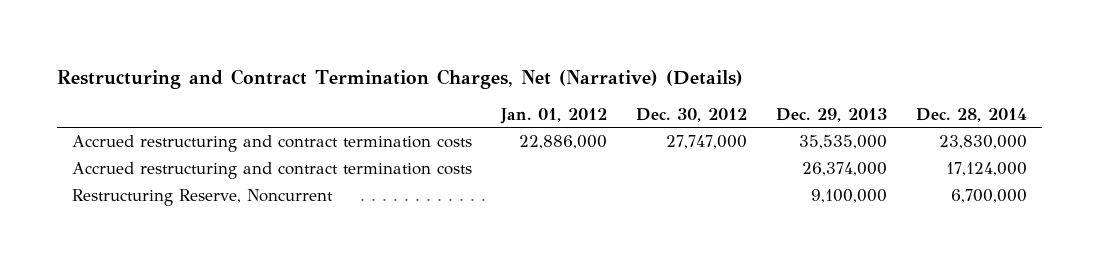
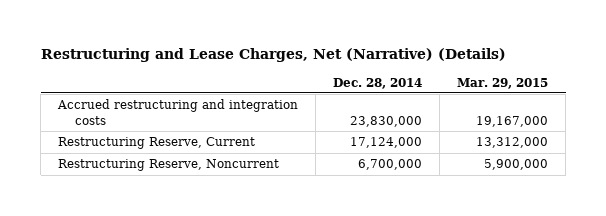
- Restructuring and Contract Termination Charges, Net (Narrative) (Details)
+ Restructuring and Lease Charges, Net (Narrative) (Details)
- | Jan. 01, 2012 | Dec. 30, 2012 | Dec. 29, 2013 | Dec. 28, 2014
+ | Dec. 28, 2014 | Mar. 29, 2015
- Accrued restructuring and contract termination costs | 22,886,000 | 27,747,000 | 35,535,000 | 23,830,000
- Accrued restructuring and contract termination costs | | | 26,374,000 | 17,124,000
+ Accrued restructuring and integration costs | 23,830,000 | 19,167,000
+ Restructuring Reserve, Current | 17,124,000 | 13,312,000

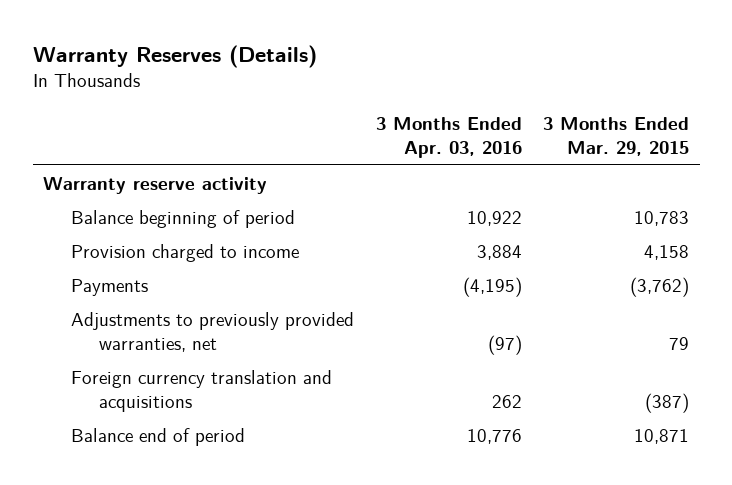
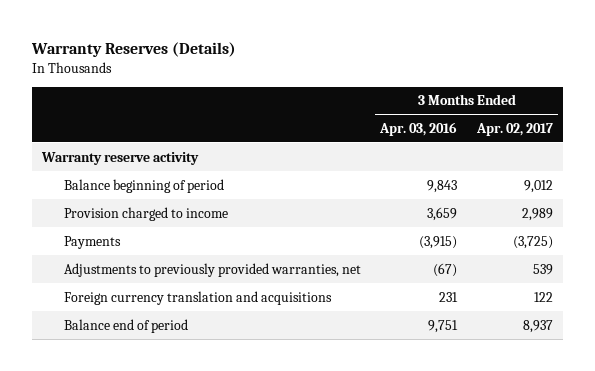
- | 3 Months Ended Apr. 03, 2016 | 3 Months Ended Mar. 29, 2015
+ | 3 Months Ended Apr. 03, 2016 | 3 Months Ended Apr. 02, 2017
- Balance beginning of period | 10,922 | 10,783
- Provision charged to income | 3,884 | 4,158
- Payments | (4,195) | (3,762)
- Adjustments to previously provided warranties, net | (97) | 79
- Foreign currency translation and acquisitions | 262 | (387)
- Balance end of period | 10,776 | 10,871
+ Balance beginning of period | 9,843 | 9,012
+ Provision charged to income | 3,659 | 2,989
+ Payments | (3,915) | (3,725)
+ Adjustments to previously provided warranties, net | (67) | 539
+ Foreign currency translation and acquisitions | 231 | 122
+ Balance end of period | 9,751 | 8,937

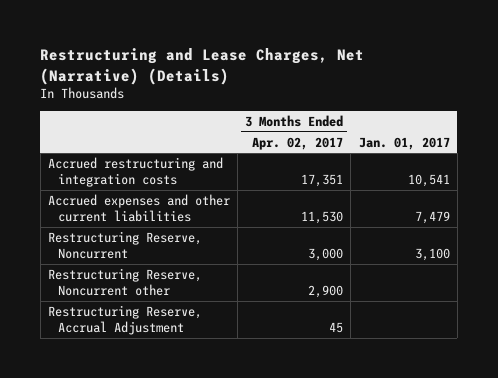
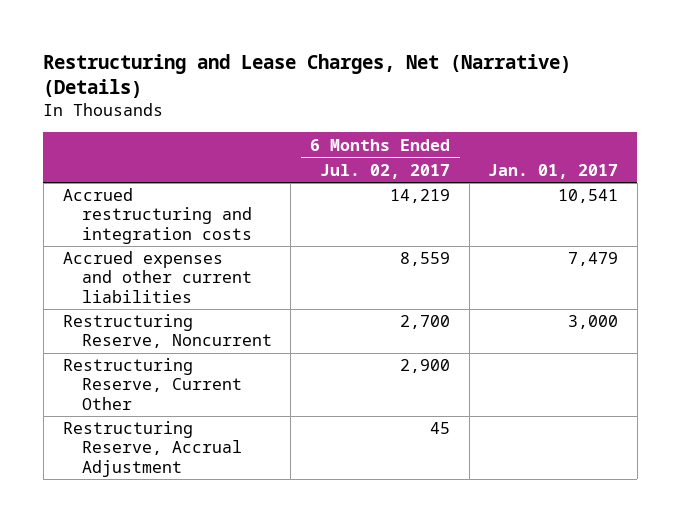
- | 3 Months Ended Apr. 02, 2017 | Jan. 01, 2017
+ | 6 Months Ended Jul. 02, 2017 | Jan. 01, 2017
- Restructuring Reserve, Noncurrent | 3,000 | 3,100
- Restructuring Reserve, Noncurrent other | 2,900 |
+ Restructuring Reserve, Noncurrent | 2,700 | 3,000
+ Restructuring Reserve, Current Other | 2,900 |

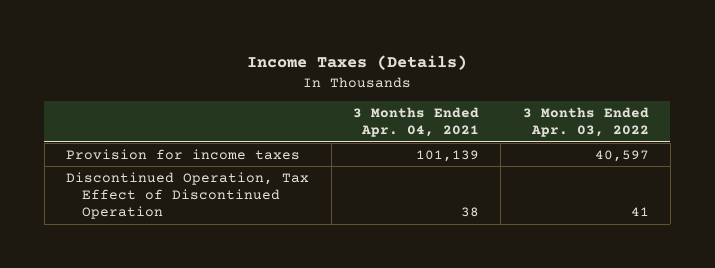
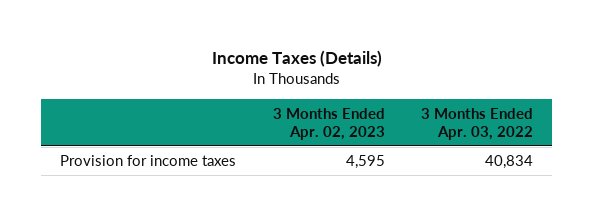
- | 3 Months Ended Apr. 04, 2021 | 3 Months Ended Apr. 03, 2022
+ | 3 Months Ended Apr. 02, 2023 | 3 Months Ended Apr. 03, 2022
- Provision for income taxes | 101,139 | 40,597
- Discontinued Operation, Tax Effect of Discontinued Operation | 38 | 41
+ Provision for income taxes | 4,595 | 40,834

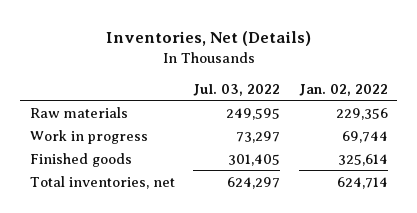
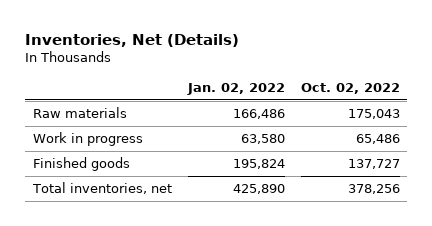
- | Jul. 03, 2022 | Jan. 02, 2022
+ | Jan. 02, 2022 | Oct. 02, 2022
- Raw materials | 249,595 | 229,356
- Work in progress | 73,297 | 69,744
- Finished goods | 301,405 | 325,614
- Total inventories, net | 624,297 | 624,714
+ Raw materials | 166,486 | 175,043
+ Work in progress | 63,580 | 65,486
+ Finished goods | 195,824 | 137,727
+ Total inventories, net | 425,890 | 378,256

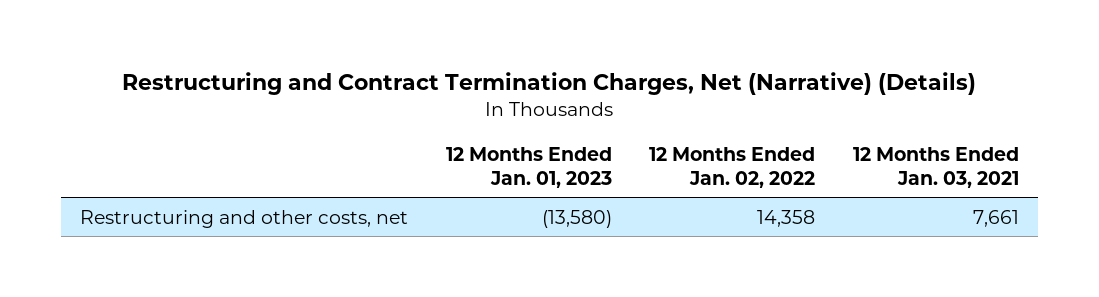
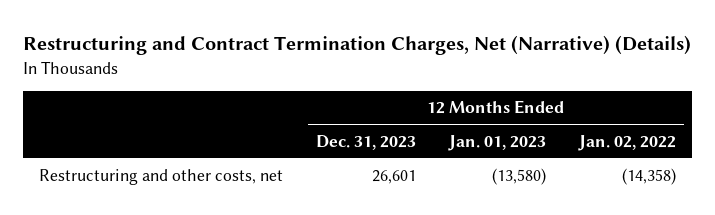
- | 12 Months Ended Jan. 01, 2023 | 12 Months Ended Jan. 02, 2022 | 12 Months Ended Jan. 03, 2021
+ | 12 Months Ended Dec. 31, 2023 | 12 Months Ended Jan. 01, 2023 | 12 Months Ended Jan. 02, 2022
- Restructuring and other costs, net | (13,580) | 14,358 | 7,661
+ Restructuring and other costs, net | 26,601 | (13,580) | (14,358)

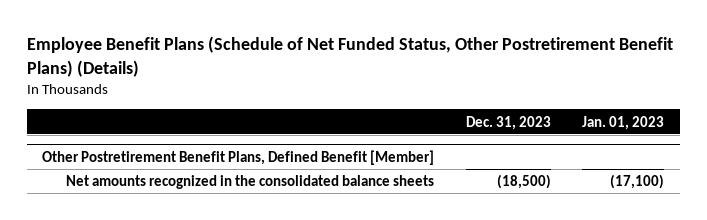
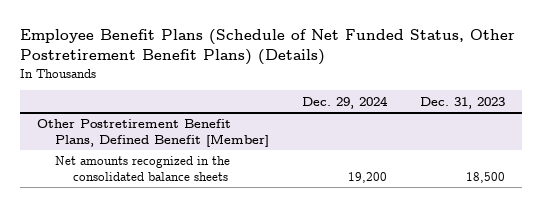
- | Dec. 31, 2023 | Jan. 01, 2023
+ | Dec. 29, 2024 | Dec. 31, 2023
@ Other Postretirement Benefit Plans, Defined Benefit [Member]
- Net amounts recognized in the consolidated balance sheets | (18,500) | (17,100)
+ Net amounts recognized in the consolidated balance sheets | 19,200 | 18,500

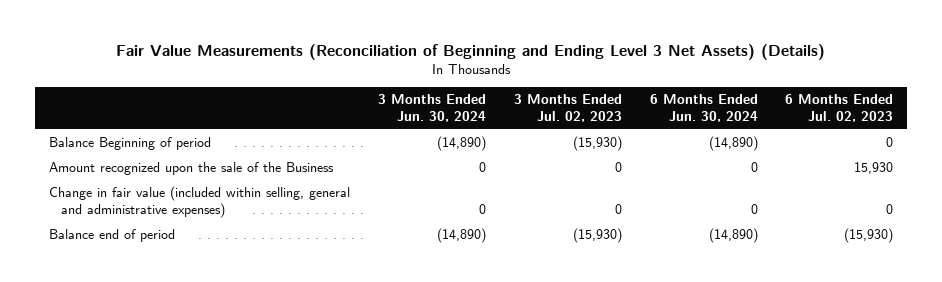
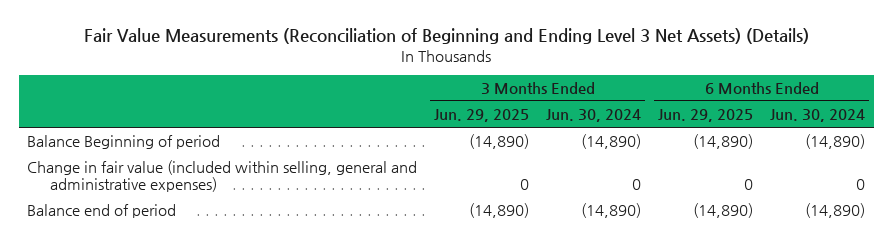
- | 3 Months Ended Jun. 30, 2024 | 3 Months Ended Jul. 02, 2023 | 6 Months Ended Jun. 30, 2024 | 6 Months Ended Jul. 02, 2023
+ | 3 Months Ended Jun. 29, 2025 | 3 Months Ended Jun. 30, 2024 | 6 Months Ended Jun. 29, 2025 | 6 Months Ended Jun. 30, 2024
- Amount recognized upon the sale of the Business | 0 | 0 | 0 | 15,930

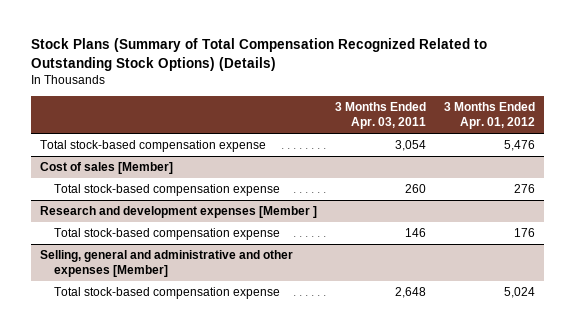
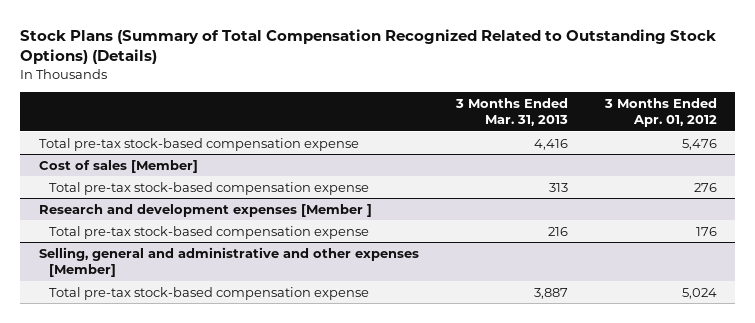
- | 3 Months Ended Apr. 03, 2011 | 3 Months Ended Apr. 01, 2012
+ | 3 Months Ended Mar. 31, 2013 | 3 Months Ended Apr. 01, 2012
- Total stock-based compensation expense | 3,054 | 5,476
+ Total pre-tax stock-based compensation expense | 4,416 | 5,476
@ Cost of sales [Member]
- Total stock-based compensation expense | 260 | 276
+ Total pre-tax stock-based compensation expense | 313 | 276
@ Research and development expenses [Member ]
- Total stock-based compensation expense | 146 | 176
+ Total pre-tax stock-based compensation expense | 216 | 176
@ Selling, general and administrative and other expenses [Member]
- Total stock-based compensation expense | 2,648 | 5,024
+ Total pre-tax stock-based compensation expense | 3,887 | 5,024

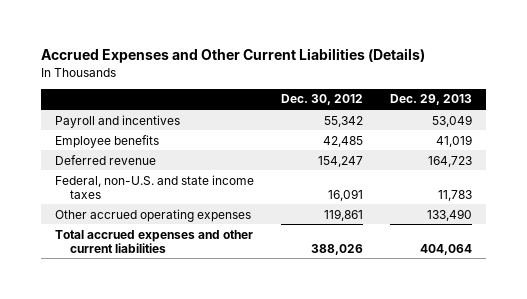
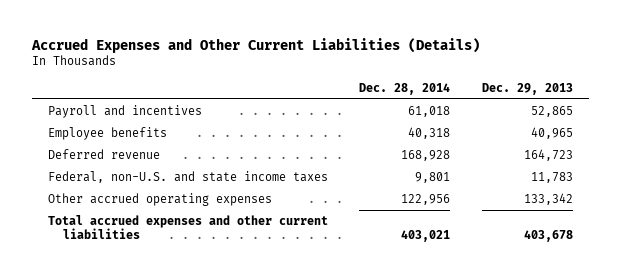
- | Dec. 30, 2012 | Dec. 29, 2013
+ | Dec. 28, 2014 | Dec. 29, 2013
- Payroll and incentives | 55,342 | 53,049
- Employee benefits | 42,485 | 41,019
+ Payroll and incentives | 61,018 | 52,865
+ Employee benefits | 40,318 | 40,965
- Other accrued operating expenses | 119,861 | 133,490
- Total accrued expenses and other current liabilities | 388,026 | 404,064
+ Other accrued operating expenses | 122,956 | 133,342
+ Total accrued expenses and other current liabilities | 403,021 | 403,678

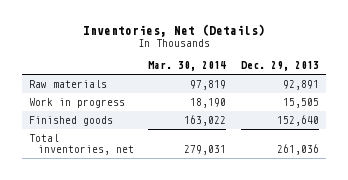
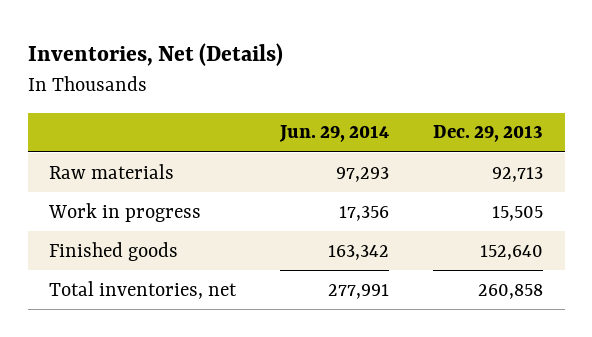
- | Mar. 30, 2014 | Dec. 29, 2013
+ | Jun. 29, 2014 | Dec. 29, 2013
- Raw materials | 97,819 | 92,891
+ Raw materials | 97,293 | 92,713
- Total inventories, net | 279,031 | 261,036
+ Total inventories, net | 277,991 | 260,858

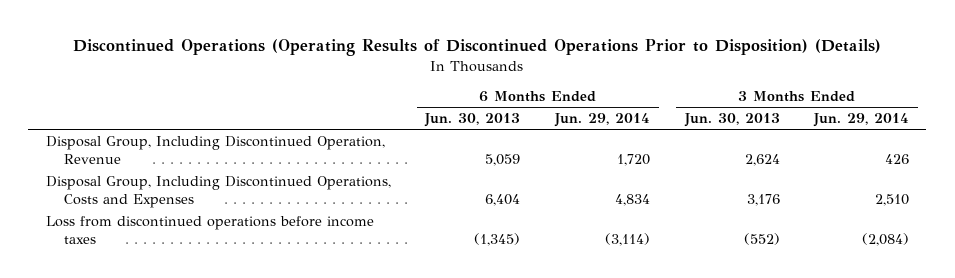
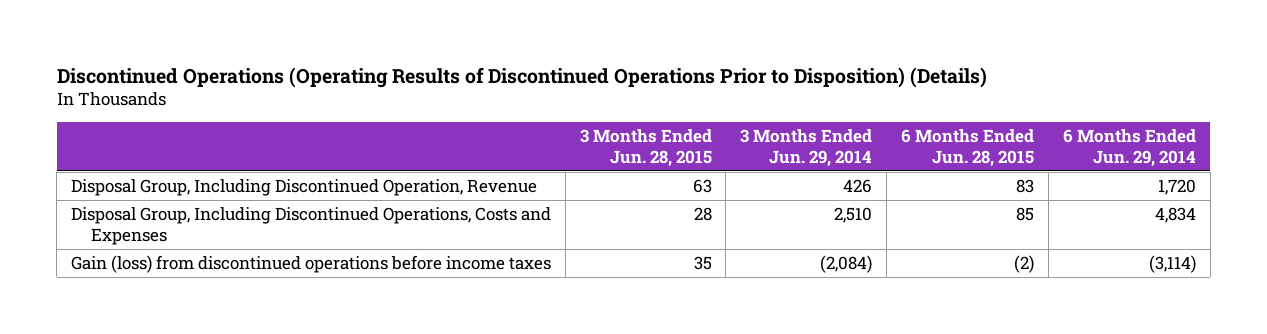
- | 6 Months Ended Jun. 30, 2013 | 6 Months Ended Jun. 29, 2014 | 3 Months Ended Jun. 30, 2013 | 3 Months Ended Jun. 29, 2014
+ | 3 Months Ended Jun. 28, 2015 | 3 Months Ended Jun. 29, 2014 | 6 Months Ended Jun. 28, 2015 | 6 Months Ended Jun. 29, 2014
- Loss from discontinued operations before income taxes | (1,345) | (3,114) | (552) | (2,084)
+ Gain (loss) from discontinued operations before income taxes | 35 | (2,084) | (2) | (3,114)

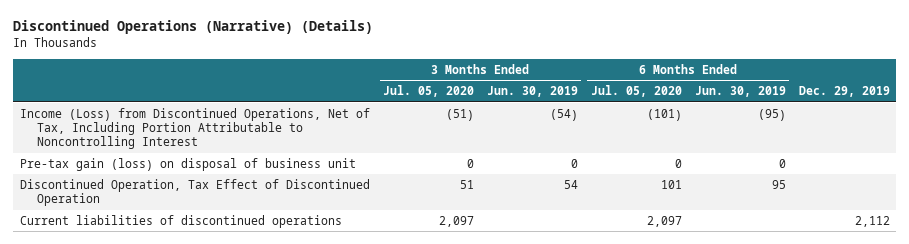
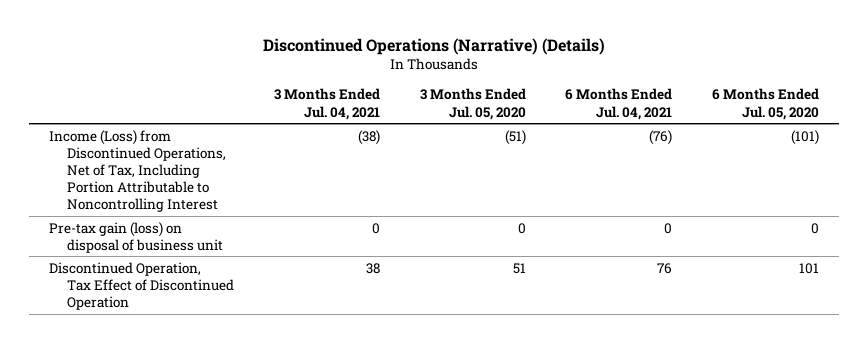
- | 3 Months Ended Jul. 05, 2020 | 3 Months Ended Jun. 30, 2019 | 6 Months Ended Jul. 05, 2020 | 6 Months Ended Jun. 30, 2019 | Dec. 29, 2019
+ | 3 Months Ended Jul. 04, 2021 | 3 Months Ended Jul. 05, 2020 | 6 Months Ended Jul. 04, 2021 | 6 Months Ended Jul. 05, 2020
- Current liabilities of discontinued operations | 2,097 | | 2,097 | | 2,112

